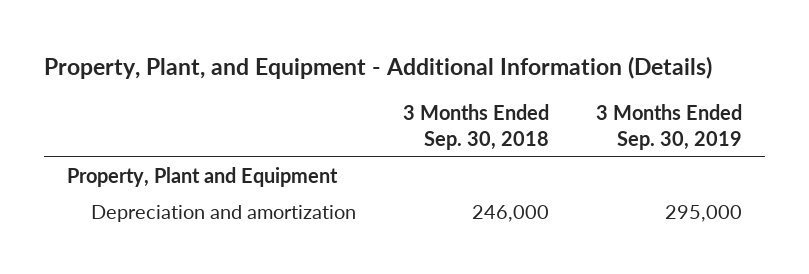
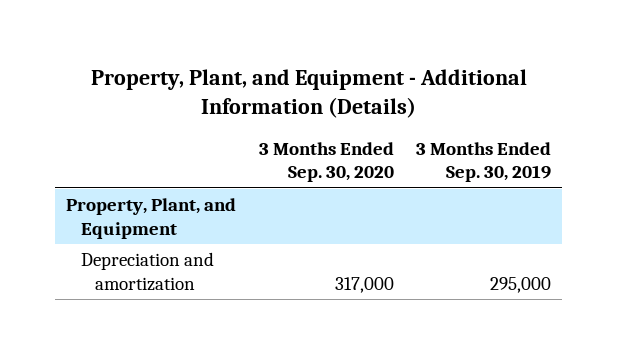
- | 3 Months Ended Sep. 30, 2018 | 3 Months Ended Sep. 30, 2019
+ | 3 Months Ended Sep. 30, 2020 | 3 Months Ended Sep. 30, 2019
- Property, Plant and Equipment
+ Property, Plant, and Equipment

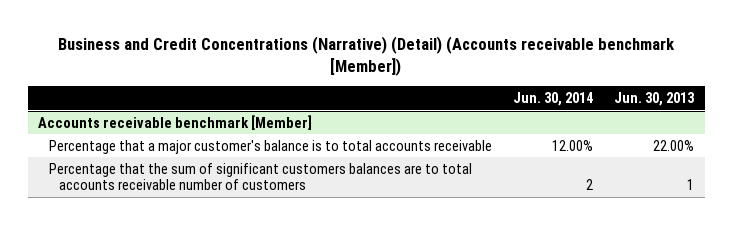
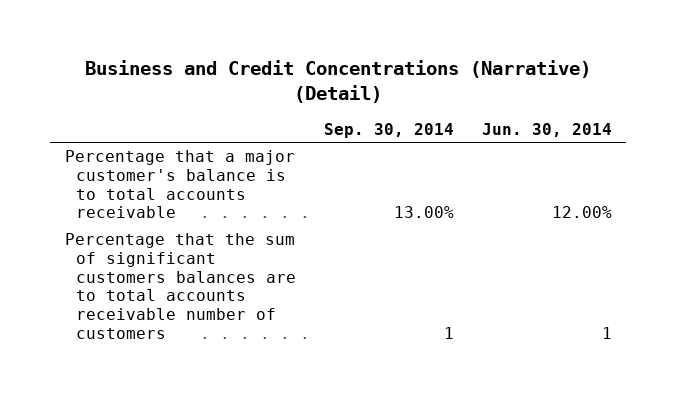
- Business and Credit Concentrations (Narrative) (Detail) (Accounts receivable benchmark [Member])
+ Business and Credit Concentrations (Narrative) (Detail)
- | Jun. 30, 2014 | Jun. 30, 2013
+ | Sep. 30, 2014 | Jun. 30, 2014
- Accounts receivable benchmark [Member]
- Percentage that the sum of significant customers balances are to total accounts receivable number of customers | 2 | 1
+ Percentage that the sum of significant customers balances are to total accounts receivable number of customers | 1 | 1

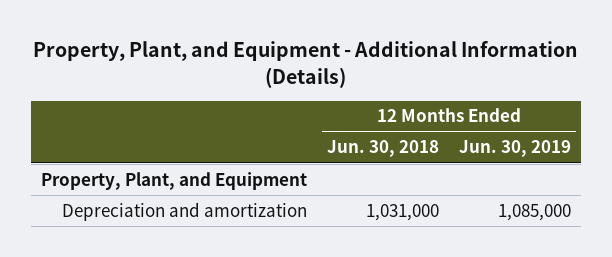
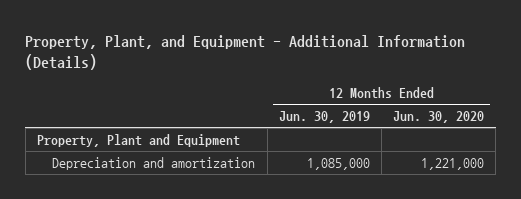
- | 12 Months Ended Jun. 30, 2018 | 12 Months Ended Jun. 30, 2019
+ | 12 Months Ended Jun. 30, 2019 | 12 Months Ended Jun. 30, 2020
- Property, Plant, and Equipment
+ Property, Plant and Equipment

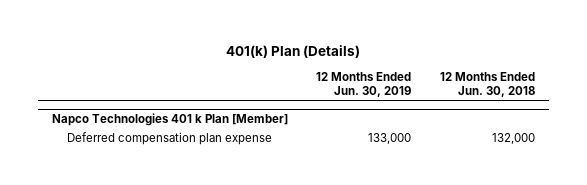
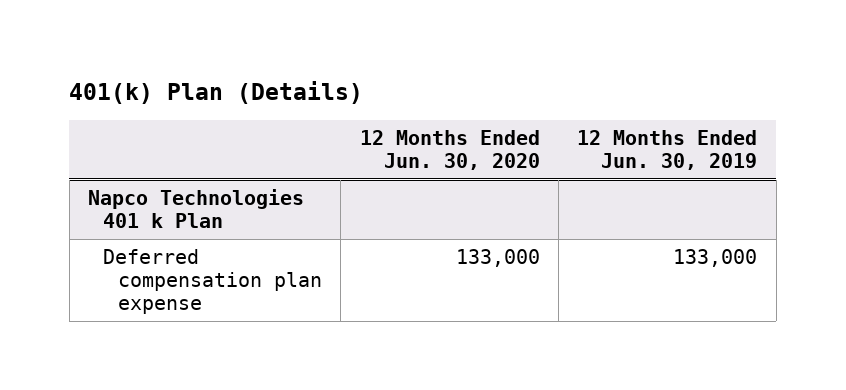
- | 12 Months Ended Jun. 30, 2019 | 12 Months Ended Jun. 30, 2018
+ | 12 Months Ended Jun. 30, 2020 | 12 Months Ended Jun. 30, 2019
- Napco Technologies 401 k Plan [Member]
+ Napco Technologies 401 k Plan

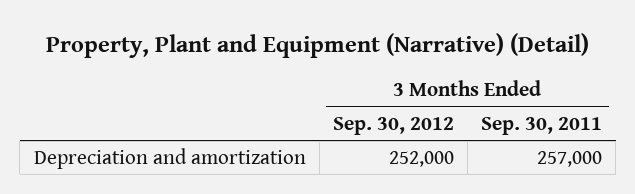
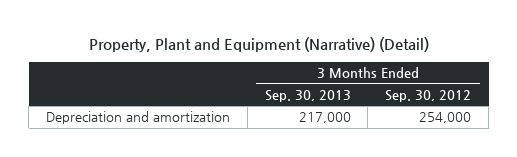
- | 3 Months Ended Sep. 30, 2012 | 3 Months Ended Sep. 30, 2011
+ | 3 Months Ended Sep. 30, 2013 | 3 Months Ended Sep. 30, 2012
- Depreciation and amortization | 252,000 | 257,000
+ Depreciation and amortization | 217,000 | 254,000

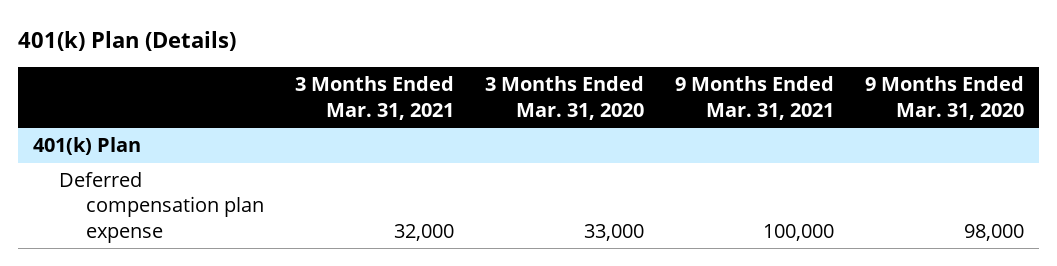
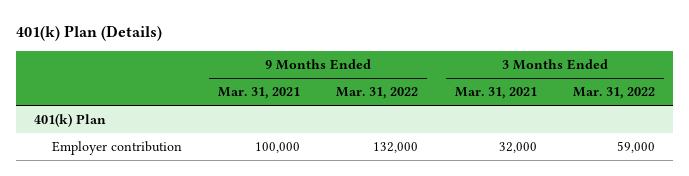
- | 3 Months Ended Mar. 31, 2021 | 3 Months Ended Mar. 31, 2020 | 9 Months Ended Mar. 31, 2021 | 9 Months Ended Mar. 31, 2020
+ | 9 Months Ended Mar. 31, 2021 | 9 Months Ended Mar. 31, 2022 | 3 Months Ended Mar. 31, 2021 | 3 Months Ended Mar. 31, 2022
- Deferred compensation plan expense | 32,000 | 33,000 | 100,000 | 98,000
+ Employer contribution | 100,000 | 132,000 | 32,000 | 59,000

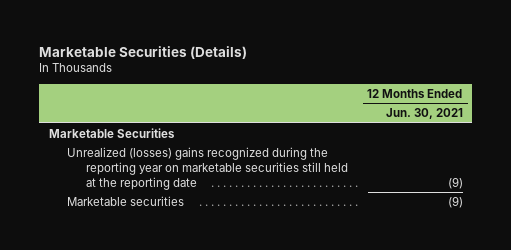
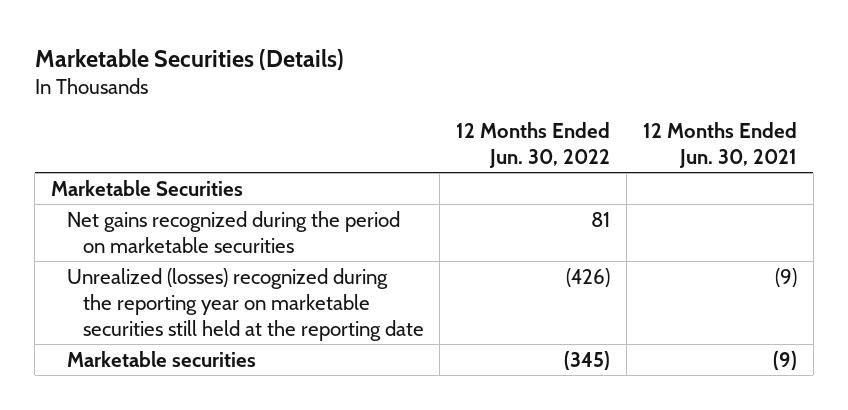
- | 12 Months Ended Jun. 30, 2021
+ | 12 Months Ended Jun. 30, 2022 | 12 Months Ended Jun. 30, 2021
- Unrealized (losses) gains recognized during the reporting year on marketable securities still held at the reporting date | (9)
+ Net gains recognized during the period on marketable securities | 81 |
+ Unrealized (losses) recognized during the reporting year on marketable securities still held at the reporting date | (426) | (9)

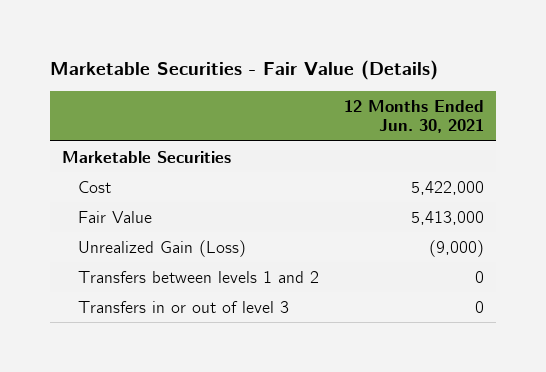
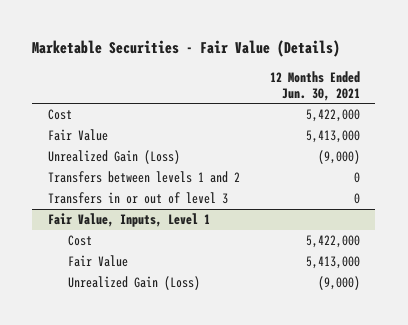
- Marketable Securities
+ Fair Value, Inputs, Level 1
+ Cost | 5,422,000
+ Fair Value | 5,413,000
+ Unrealized Gain (Loss) | (9,000)

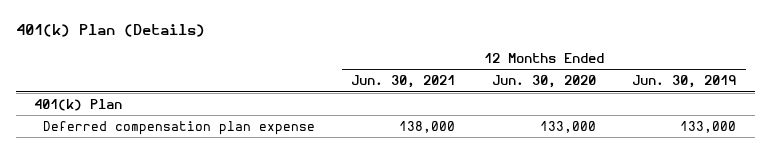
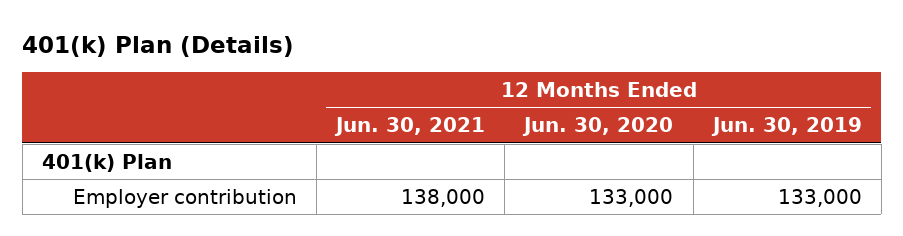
- Deferred compensation plan expense | 138,000 | 133,000 | 133,000
+ Employer contribution | 138,000 | 133,000 | 133,000

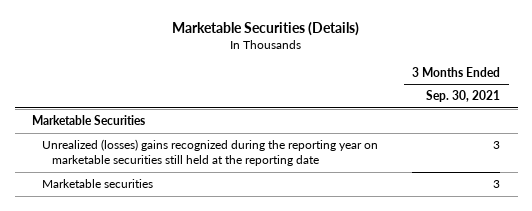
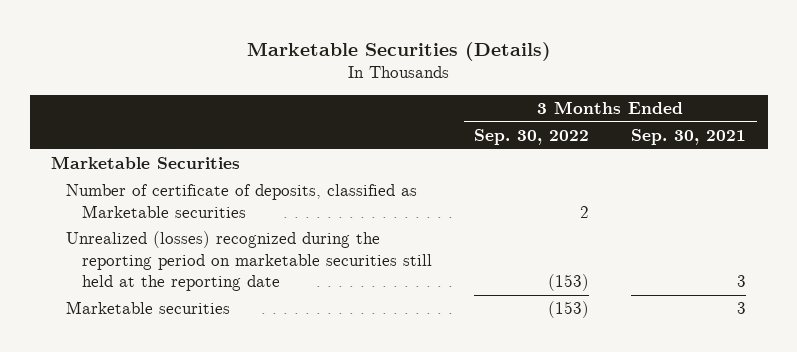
- | 3 Months Ended Sep. 30, 2021
+ | 3 Months Ended Sep. 30, 2022 | 3 Months Ended Sep. 30, 2021
- Unrealized (losses) gains recognized during the reporting year on marketable securities still held at the reporting date | 3
+ Number of certificate of deposits, classified as Marketable securities | 2 |
+ Unrealized (losses) recognized during the reporting period on marketable securities still held at the reporting date | (153) | 3

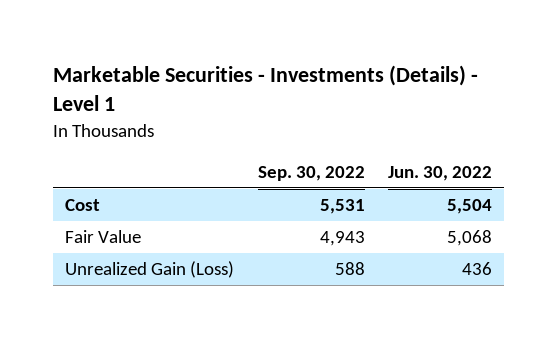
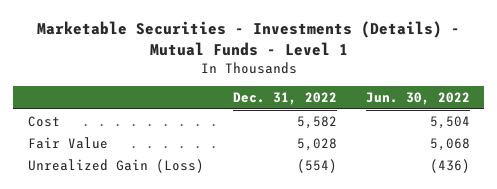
- Marketable Securities - Investments (Details) - Level 1
+ Marketable Securities - Investments (Details) - Mutual Funds - Level 1
- | Sep. 30, 2022 | Jun. 30, 2022
+ | Dec. 31, 2022 | Jun. 30, 2022
- Unrealized Gain (Loss) | 588 | 436
+ Unrealized Gain (Loss) | (554) | (436)

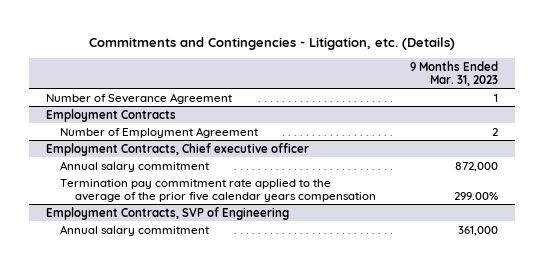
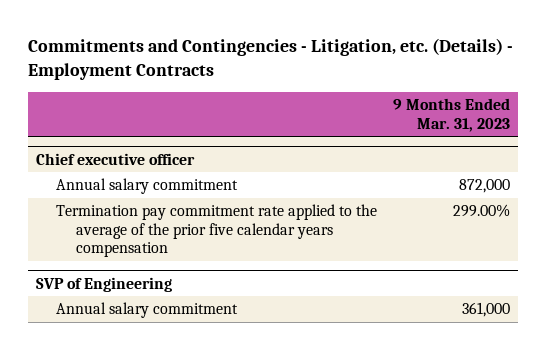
- Commitments and Contingencies - Litigation, etc. (Details)
+ Commitments and Contingencies - Litigation, etc. (Details) - Employment Contracts
- Number of Severance Agreement | 1
- Employment Contracts
- Number of Employment Agreement | 2
- Employment Contracts, Chief executive officer
+ Chief executive officer
- Employment Contracts, SVP of Engineering
+ SVP of Engineering

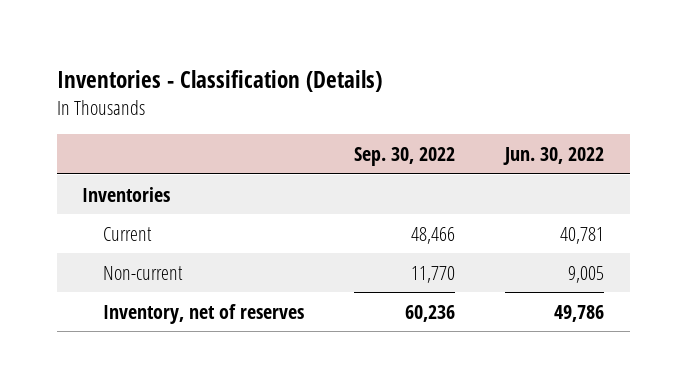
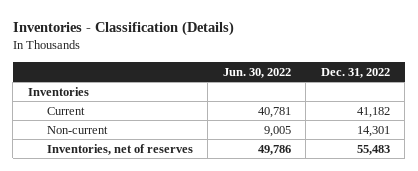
- | Sep. 30, 2022 | Jun. 30, 2022
+ | Jun. 30, 2022 | Dec. 31, 2022
- Inventory, net of reserves | 60,236 | 49,786
+ Inventories, net of reserves | 49,786 | 55,483

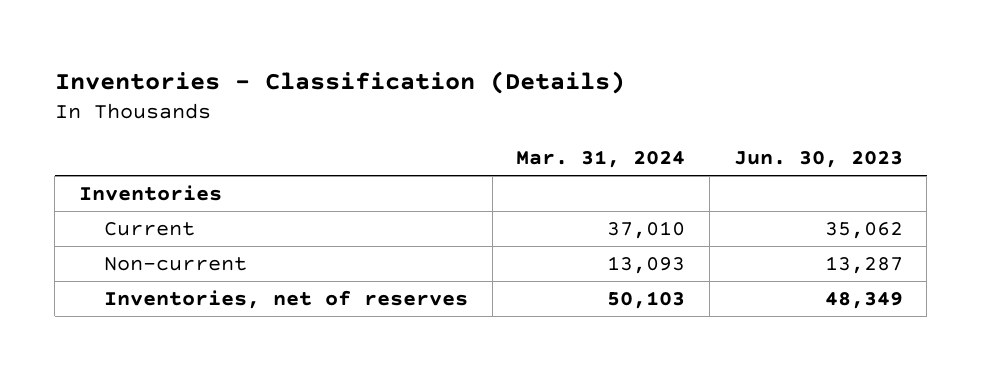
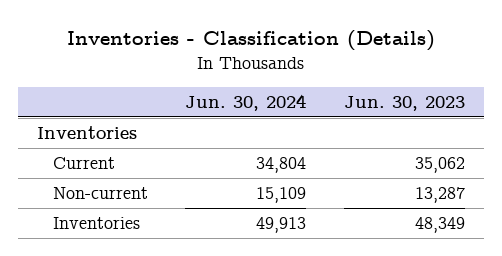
- | Mar. 31, 2024 | Jun. 30, 2023
+ | Jun. 30, 2024 | Jun. 30, 2023
- Inventories, net of reserves | 50,103 | 48,349
+ Inventories | 49,913 | 48,349

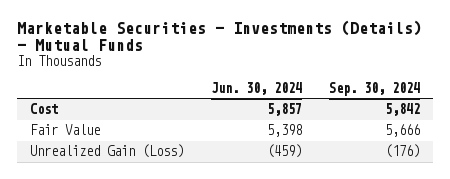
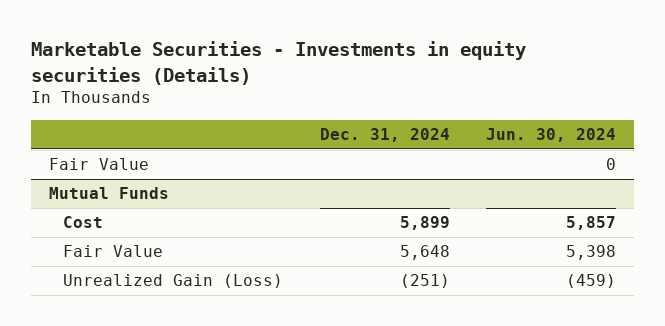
- Marketable Securities - Investments (Details) - Mutual Funds
+ Marketable Securities - Investments in equity securities (Details)
- | Jun. 30, 2024 | Sep. 30, 2024
+ | Dec. 31, 2024 | Jun. 30, 2024
+ Fair Value | | 0
+ Mutual Funds

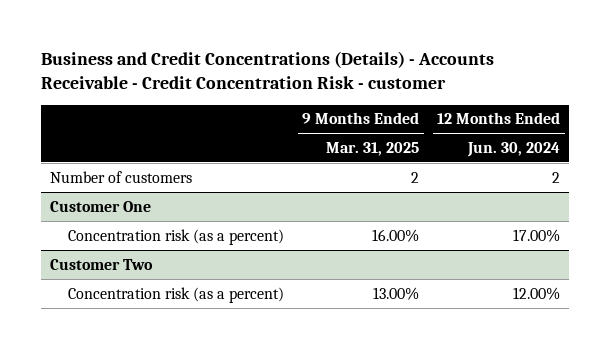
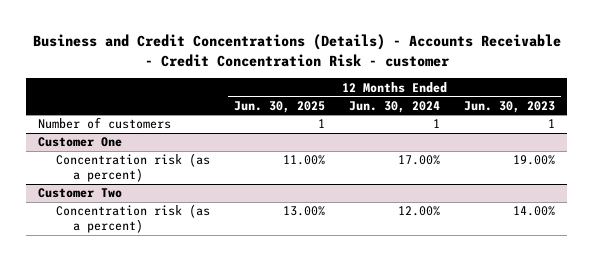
- | 9 Months Ended Mar. 31, 2025 | 12 Months Ended Jun. 30, 2024
+ | 12 Months Ended Jun. 30, 2025 | 12 Months Ended Jun. 30, 2024 | 12 Months Ended Jun. 30, 2023
- Number of customers | 2 | 2
+ Number of customers | 1 | 1 | 1

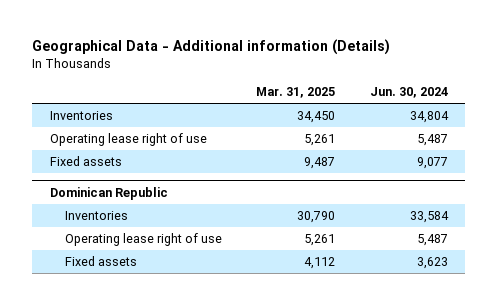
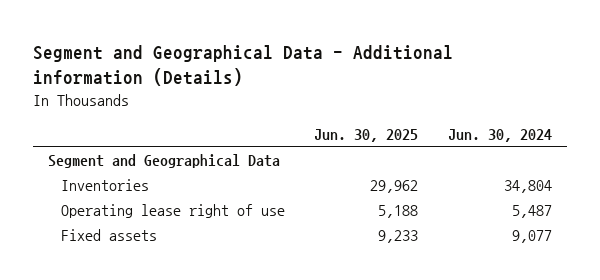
- Geographical Data - Additional information (Details)
+ Segment and Geographical Data - Additional information (Details)
- | Mar. 31, 2025 | Jun. 30, 2024
+ | Jun. 30, 2025 | Jun. 30, 2024
+ Segment and Geographical Data
- Dominican Republic
- Inventories | 30,790 | 33,584
- Operating lease right of use | 5,261 | 5,487
- Fixed assets | 4,112 | 3,623

